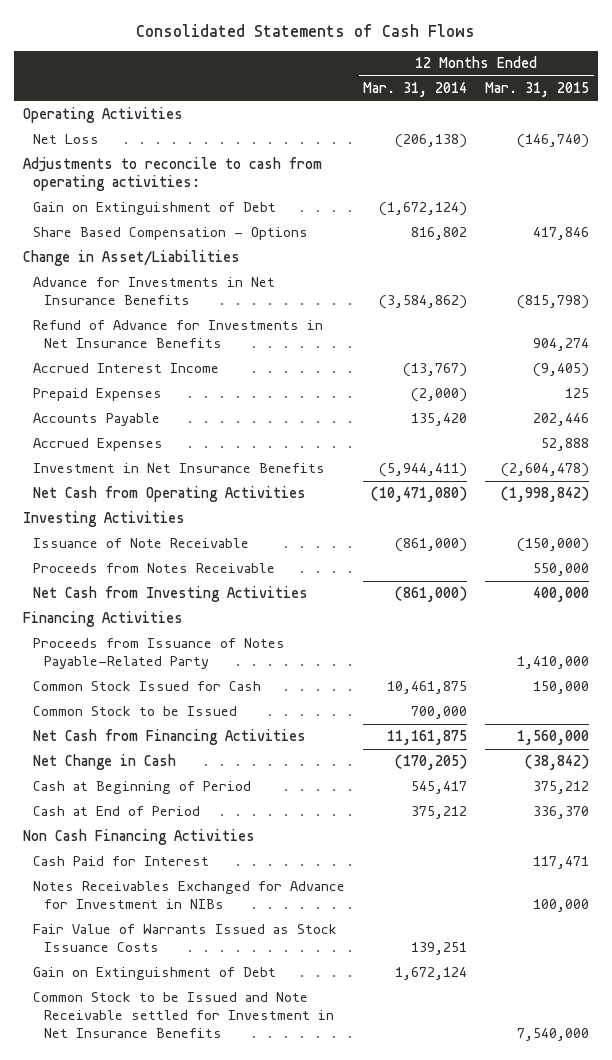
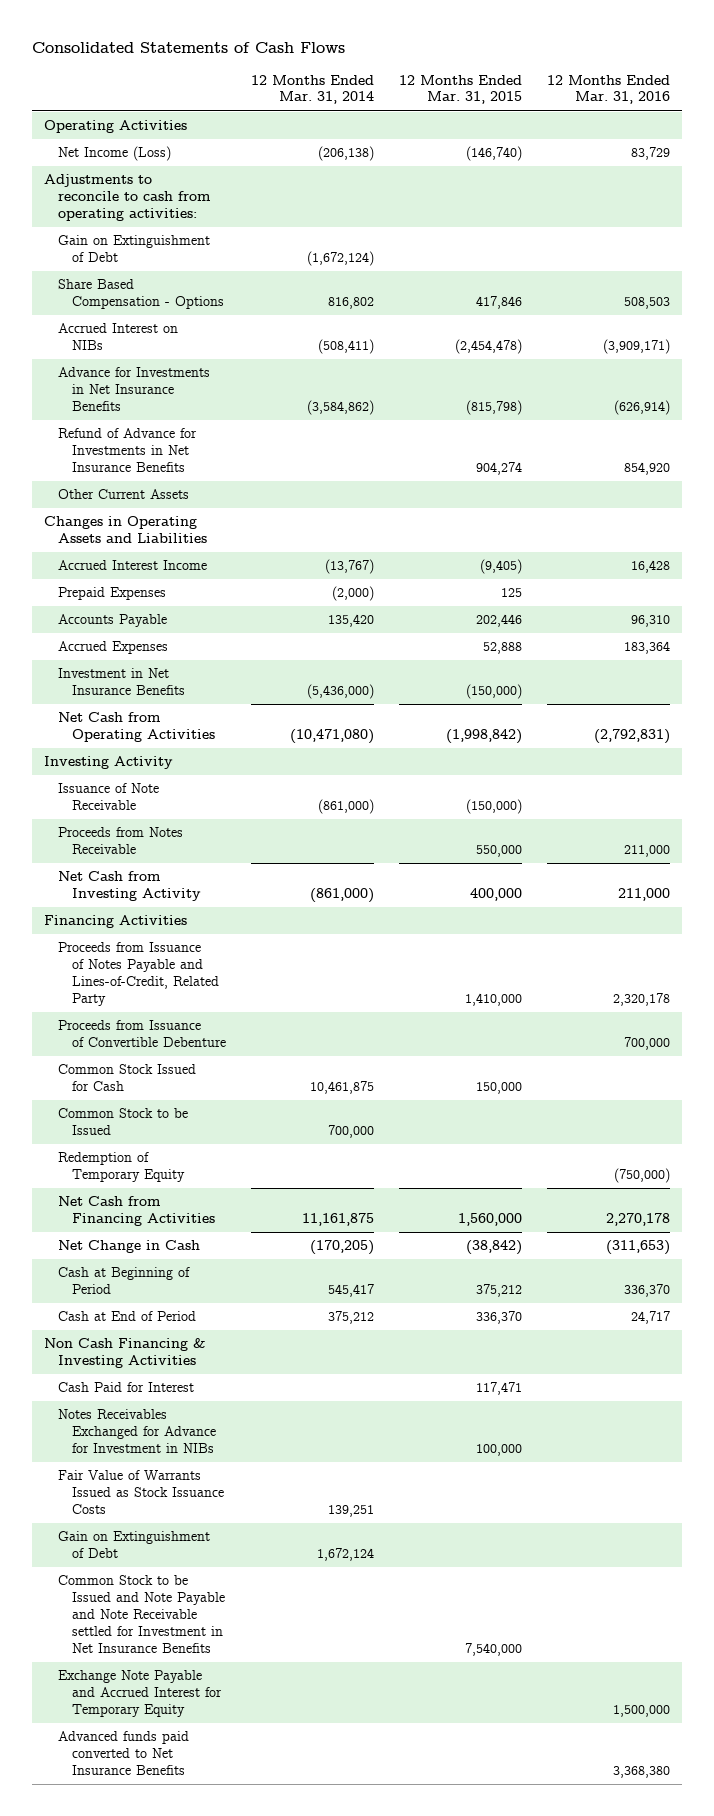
- | 12 Months Ended Mar. 31, 2014 | 12 Months Ended Mar. 31, 2015
+ | 12 Months Ended Mar. 31, 2014 | 12 Months Ended Mar. 31, 2015 | 12 Months Ended Mar. 31, 2016
- Net Loss | (206,138) | (146,740)
+ Net Income (Loss) | (206,138) | (146,740) | 83,729
- Change in Asset/Liabilities
+ Accrued Interest on NIBs | (508,411) | (2,454,478) | (3,909,171)
+ Other Current Assets
+ Changes in Operating Assets and Liabilities
- Investment in Net Insurance Benefits | (5,944,411) | (2,604,478)
+ Investment in Net Insurance Benefits | (5,436,000) | (150,000) |
- Investing Activities
+ Investing Activity
- Net Cash from Investing Activities | (861,000) | 400,000
+ Net Cash from Investing Activity | (861,000) | 400,000 | 211,000
- Proceeds from Issuance of Notes Payable-Related Party | | 1,410,000
+ Proceeds from Issuance of Notes Payable and Lines-of-Credit, Related Party | | 1,410,000 | 2,320,178
+ Proceeds from Issuance of Convertible Debenture | | | 700,000
+ Redemption of Temporary Equity | | | (750,000)
- Non Cash Financing Activities
+ Non Cash Financing & Investing Activities
- Common Stock to be Issued and Note Receivable settled for Investment in Net Insurance Benefits | | 7,540,000
+ Common Stock to be Issued and Note Payable and Note Receivable settled for Investment in Net Insurance Benefits | | 7,540,000 |
+ Exchange Note Payable and Accrued Interest for Temporary Equity | | | 1,500,000
+ Advanced funds paid converted to Net Insurance Benefits | | | 3,368,380

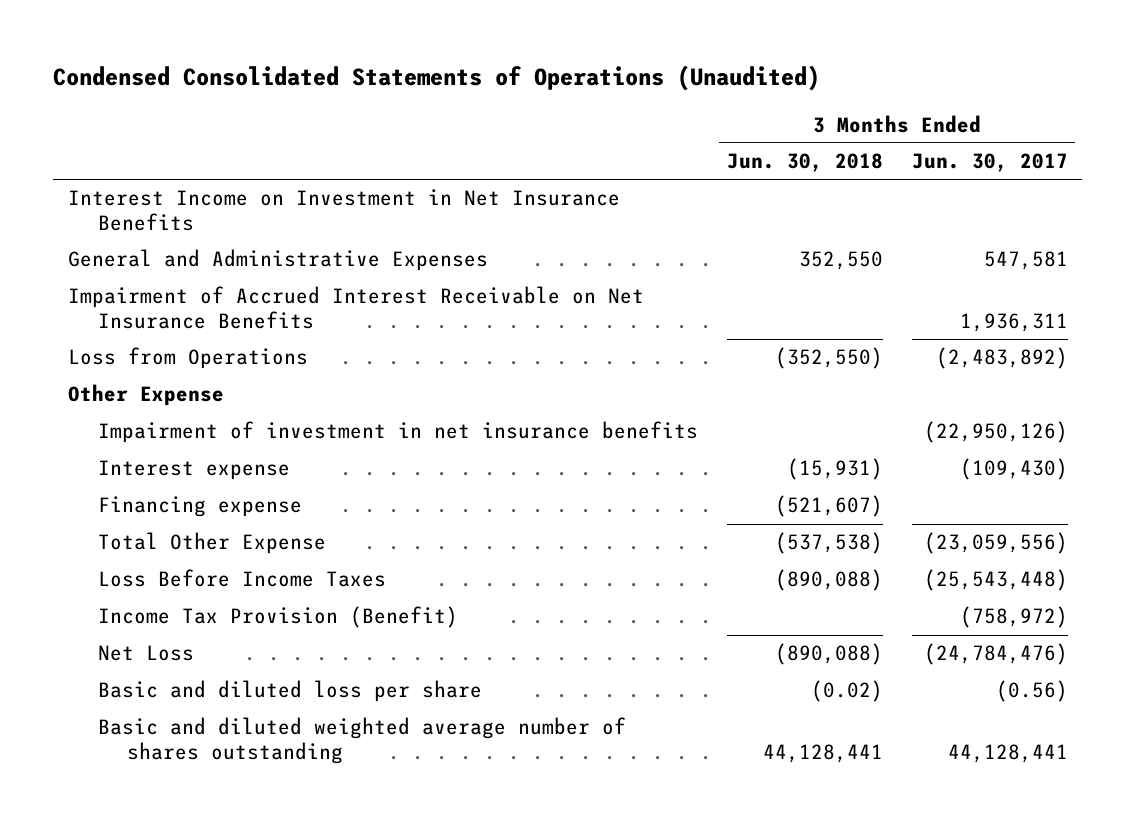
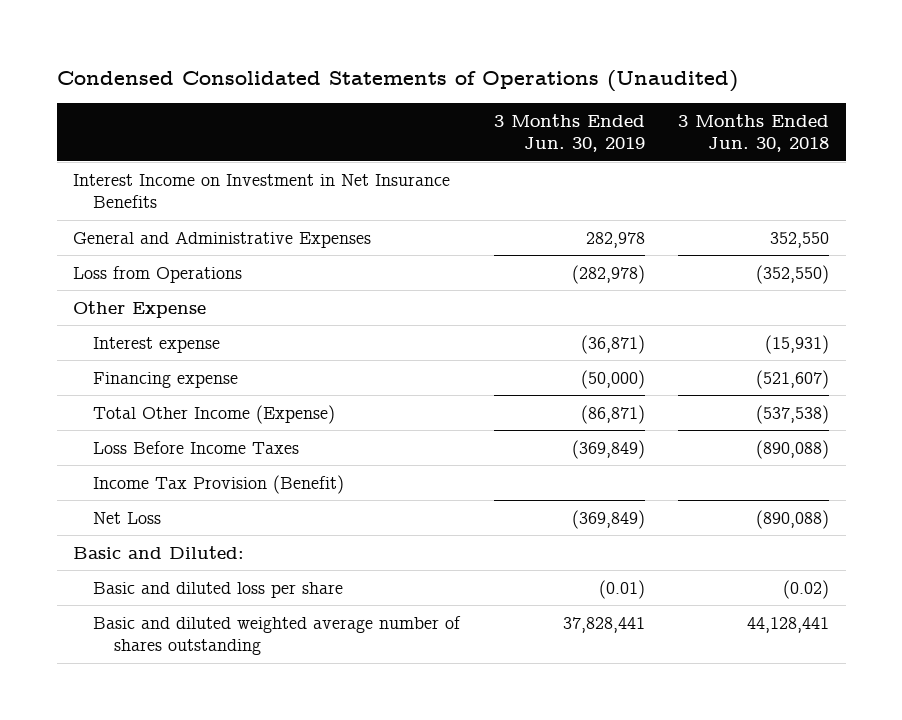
- | 3 Months Ended Jun. 30, 2018 | 3 Months Ended Jun. 30, 2017
+ | 3 Months Ended Jun. 30, 2019 | 3 Months Ended Jun. 30, 2018
- Impairment of Accrued Interest Receivable on Net Insurance Benefits | | 1,936,311
- Impairment of investment in net insurance benefits | | (22,950,126)
- Total Other Expense | (537,538) | (23,059,556)
+ Total Other Income (Expense) | (86,871) | (537,538)
+ Basic and Diluted:

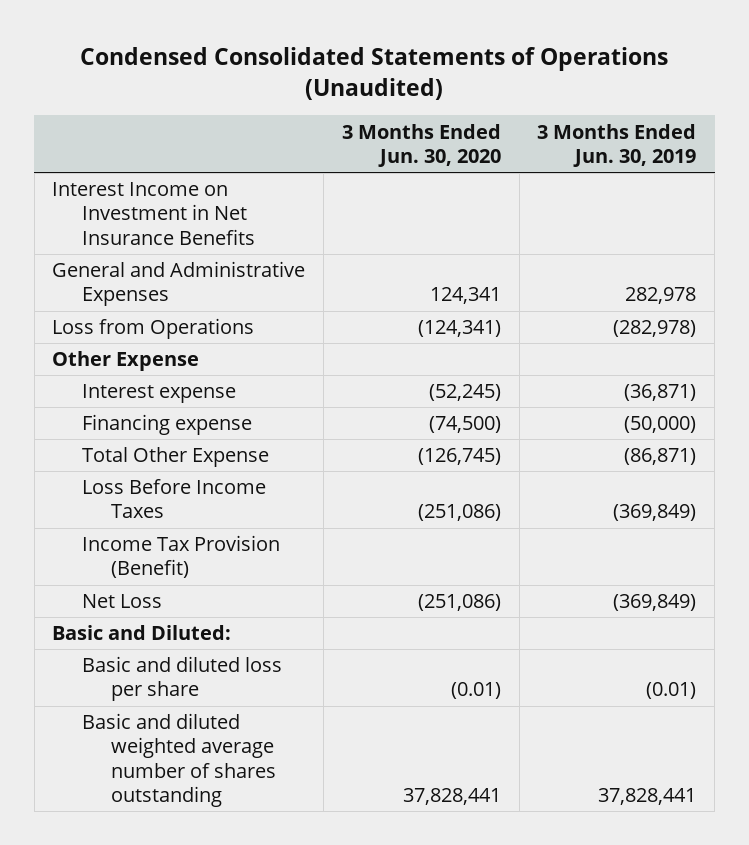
- | 3 Months Ended Jun. 30, 2019 | 3 Months Ended Jun. 30, 2018
+ | 3 Months Ended Jun. 30, 2020 | 3 Months Ended Jun. 30, 2019
- Total Other Income (Expense) | (86,871) | (537,538)
+ Total Other Expense | (126,745) | (86,871)

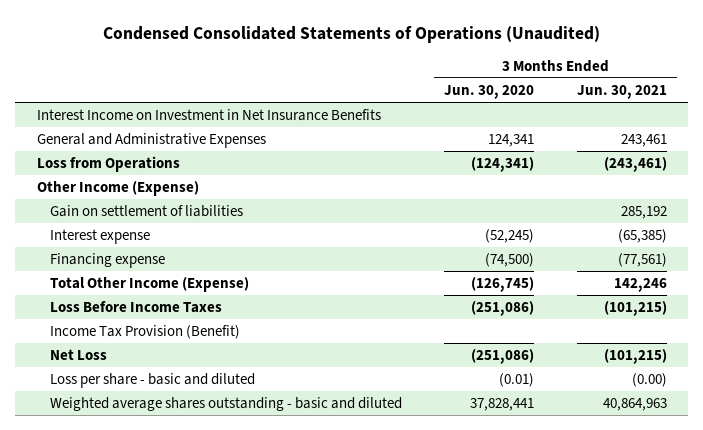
- | 3 Months Ended Jun. 30, 2020 | 3 Months Ended Jun. 30, 2019
+ | 3 Months Ended Jun. 30, 2020 | 3 Months Ended Jun. 30, 2021
- Other Expense
+ Other Income (Expense)
+ Gain on settlement of liabilities | | 285,192
- Total Other Expense | (126,745) | (86,871)
+ Total Other Income (Expense) | (126,745) | 142,246
- Basic and Diluted:
- Basic and diluted loss per share | (0.01) | (0.01)
- Basic and diluted weighted average number of shares outstanding | 37,828,441 | 37,828,441
+ Loss per share - basic and diluted | (0.01) | (0.00)
+ Weighted average shares outstanding - basic and diluted | 37,828,441 | 40,864,963

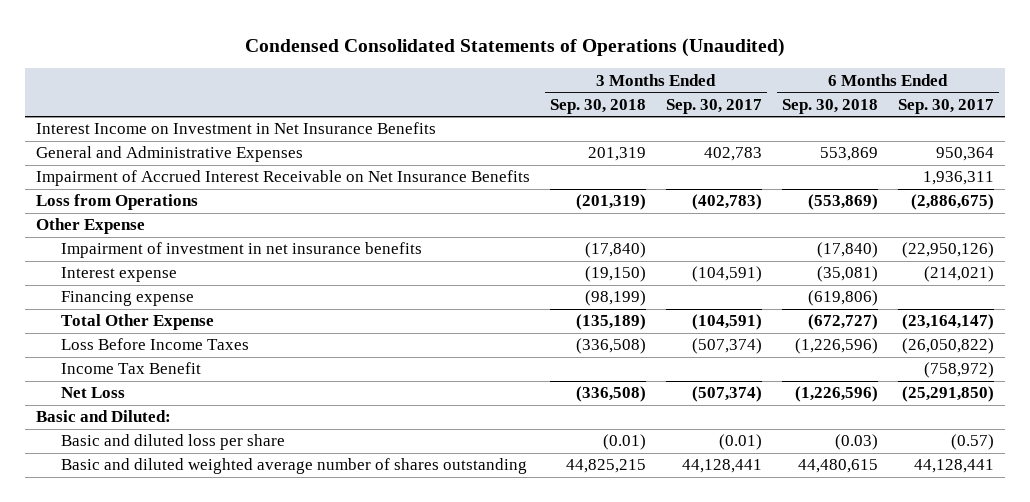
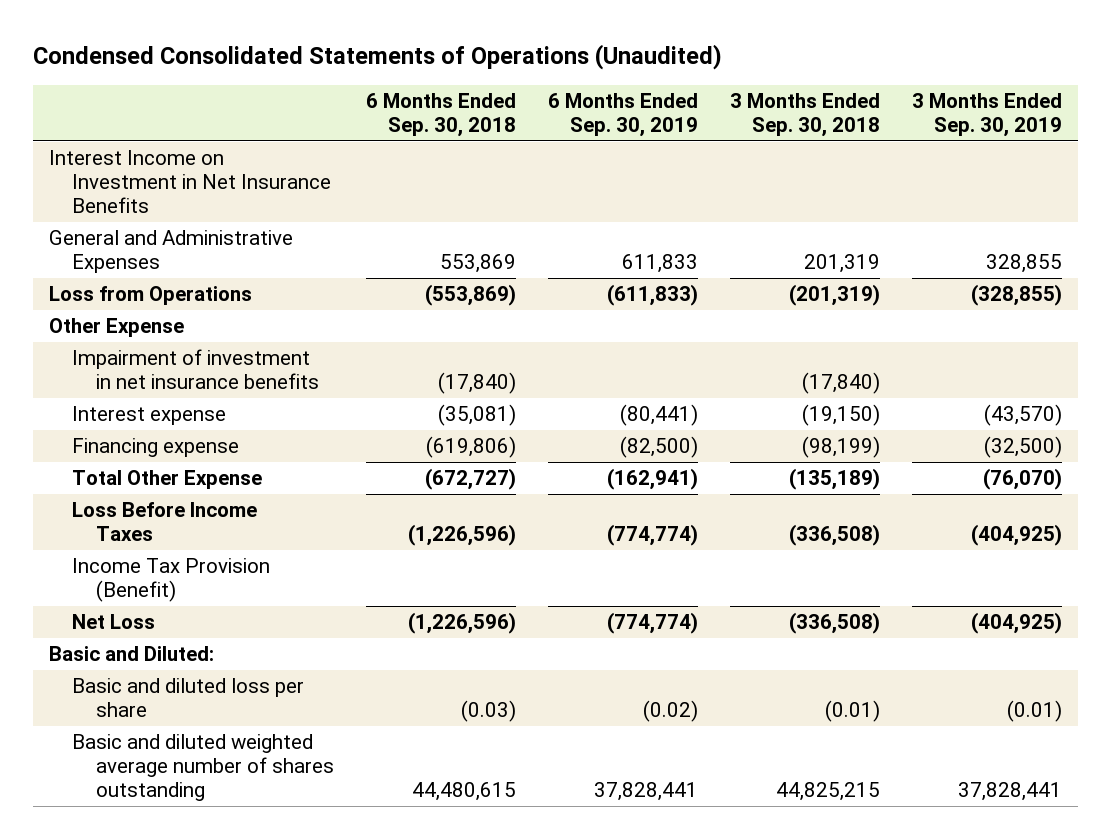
- | 3 Months Ended Sep. 30, 2018 | 3 Months Ended Sep. 30, 2017 | 6 Months Ended Sep. 30, 2018 | 6 Months Ended Sep. 30, 2017
+ | 6 Months Ended Sep. 30, 2018 | 6 Months Ended Sep. 30, 2019 | 3 Months Ended Sep. 30, 2018 | 3 Months Ended Sep. 30, 2019
- Impairment of Accrued Interest Receivable on Net Insurance Benefits | | | | 1,936,311
- Income Tax Benefit | | | | (758,972)
+ Income Tax Provision (Benefit)

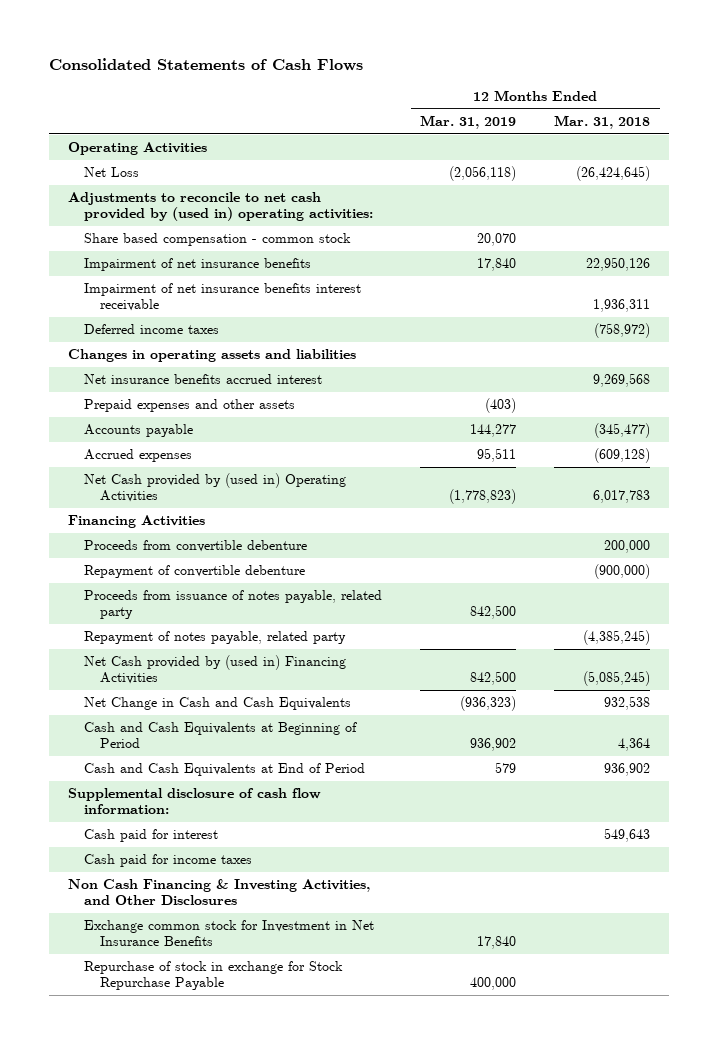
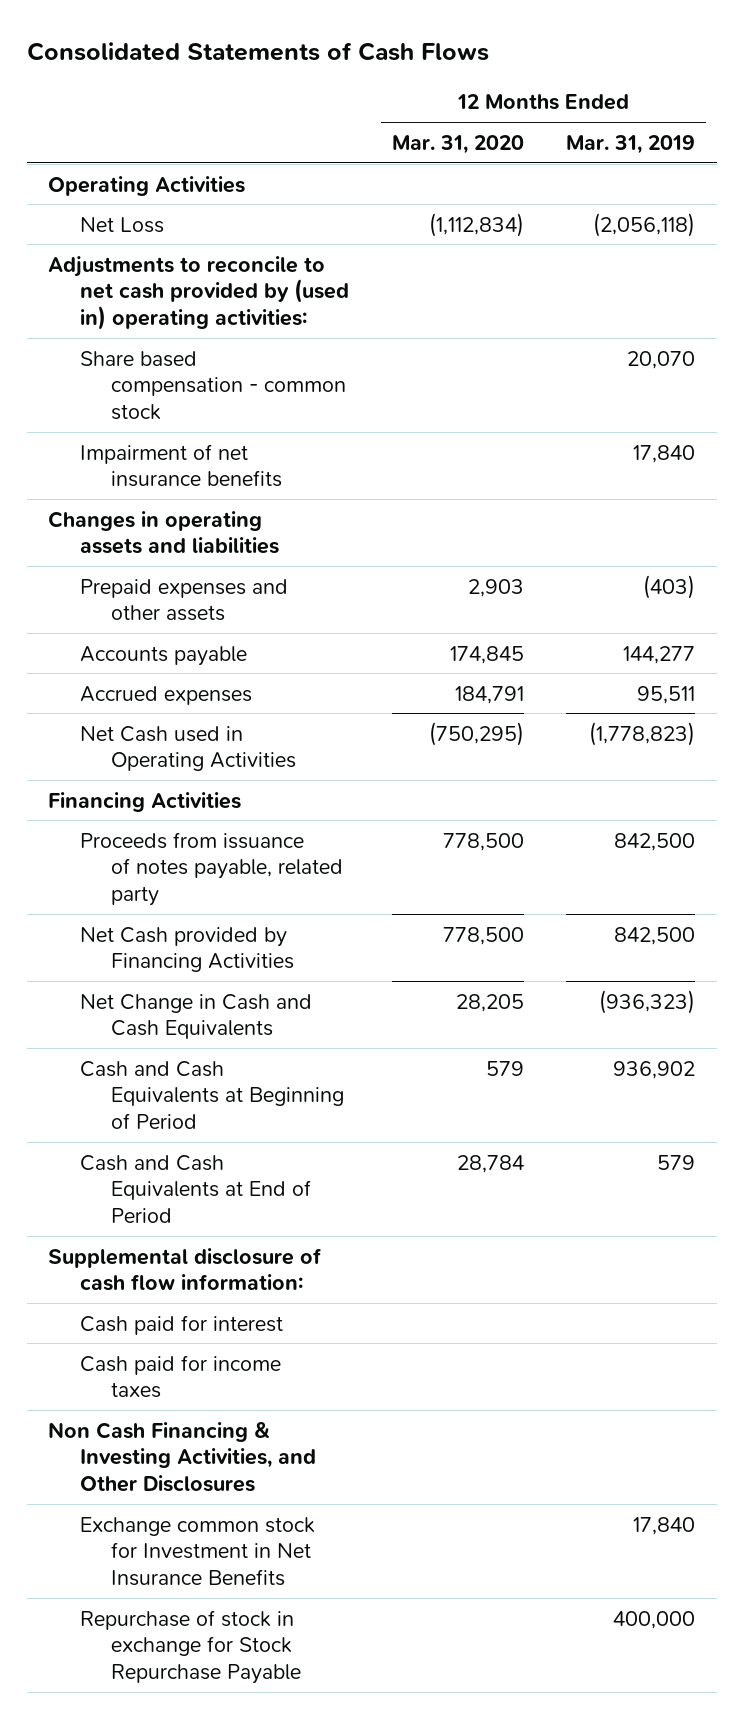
- | 12 Months Ended Mar. 31, 2019 | 12 Months Ended Mar. 31, 2018
+ | 12 Months Ended Mar. 31, 2020 | 12 Months Ended Mar. 31, 2019
- Impairment of net insurance benefits interest receivable | | 1,936,311
- Deferred income taxes | | (758,972)
- Net insurance benefits accrued interest | | 9,269,568
- Net Cash provided by (used in) Operating Activities | (1,778,823) | 6,017,783
+ Net Cash used in Operating Activities | (750,295) | (1,778,823)
- Proceeds from convertible debenture | | 200,000
- Repayment of convertible debenture | | (900,000)
- Repayment of notes payable, related party | | (4,385,245)
- Net Cash provided by (used in) Financing Activities | 842,500 | (5,085,245)
+ Net Cash provided by Financing Activities | 778,500 | 842,500

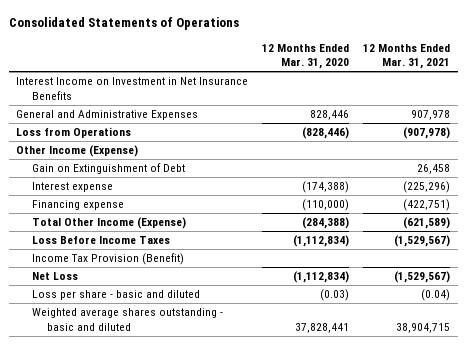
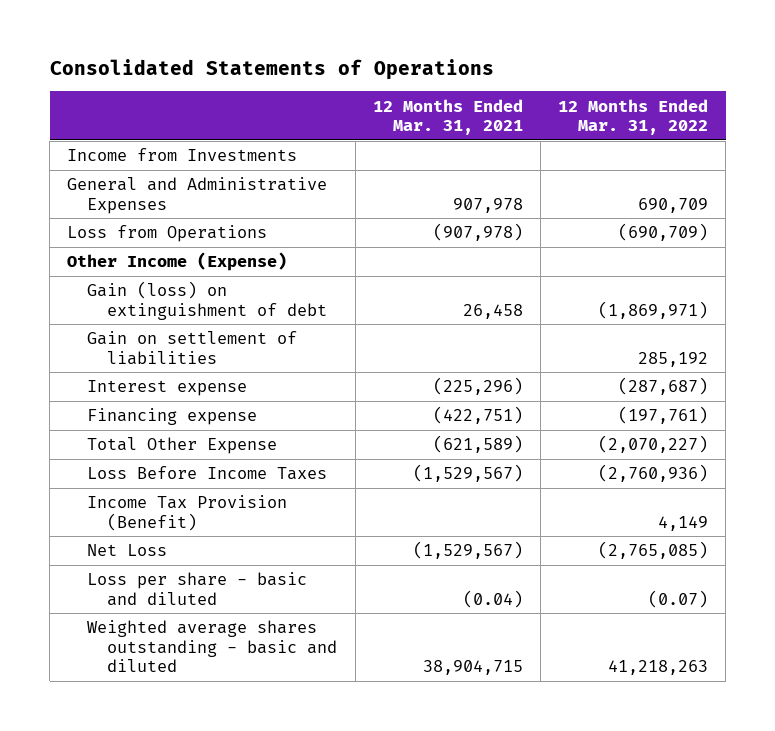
- | 12 Months Ended Mar. 31, 2020 | 12 Months Ended Mar. 31, 2021
+ | 12 Months Ended Mar. 31, 2021 | 12 Months Ended Mar. 31, 2022
- Interest Income on Investment in Net Insurance Benefits
+ Income from Investments
- Gain on Extinguishment of Debt | | 26,458
+ Gain (loss) on extinguishment of debt | 26,458 | (1,869,971)
+ Gain on settlement of liabilities | | 285,192
- Total Other Income (Expense) | (284,388) | (621,589)
+ Total Other Expense | (621,589) | (2,070,227)

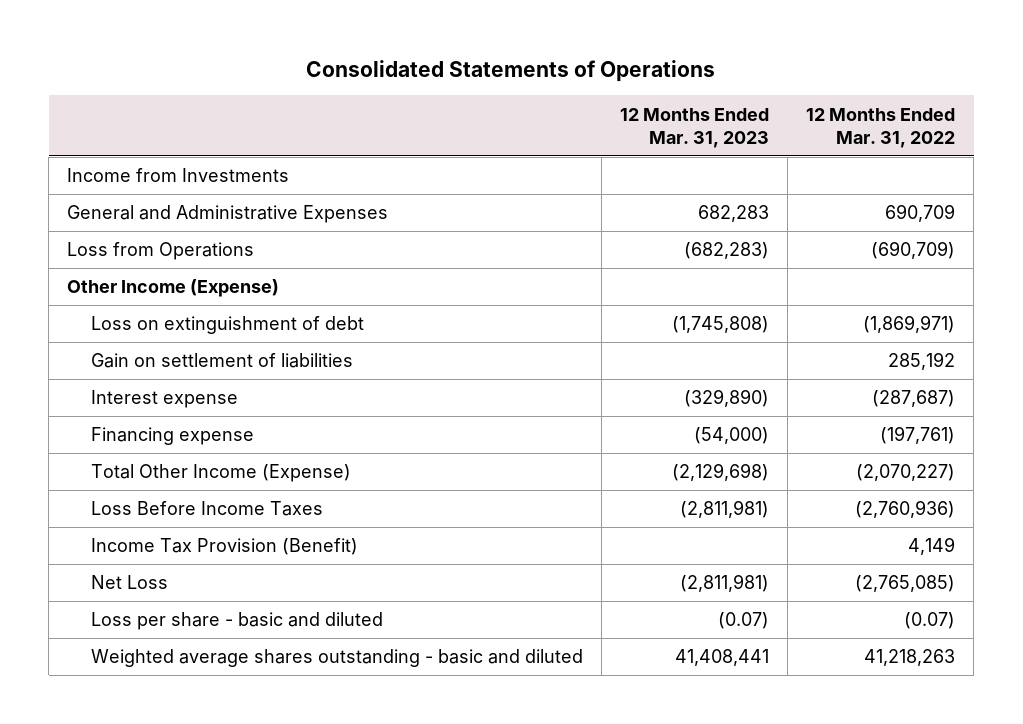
- | 12 Months Ended Mar. 31, 2021 | 12 Months Ended Mar. 31, 2022
+ | 12 Months Ended Mar. 31, 2023 | 12 Months Ended Mar. 31, 2022
- Gain (loss) on extinguishment of debt | 26,458 | (1,869,971)
+ Loss on extinguishment of debt | (1,745,808) | (1,869,971)
- Total Other Expense | (621,589) | (2,070,227)
+ Total Other Income (Expense) | (2,129,698) | (2,070,227)

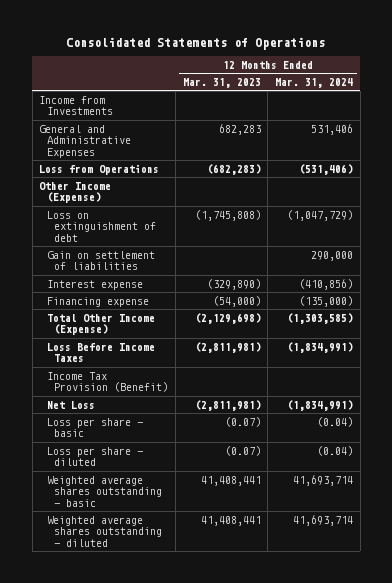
- | 12 Months Ended Mar. 31, 2023 | 12 Months Ended Mar. 31, 2022
+ | 12 Months Ended Mar. 31, 2023 | 12 Months Ended Mar. 31, 2024
- Loss per share - basic and diluted | (0.07) | (0.07)
- Weighted average shares outstanding - basic and diluted | 41,408,441 | 41,218,263
+ Loss per share - basic | (0.07) | (0.04)
+ Loss per share - diluted | (0.07) | (0.04)
+ Weighted average shares outstanding - basic | 41,408,441 | 41,693,714
+ Weighted average shares outstanding - diluted | 41,408,441 | 41,693,714

